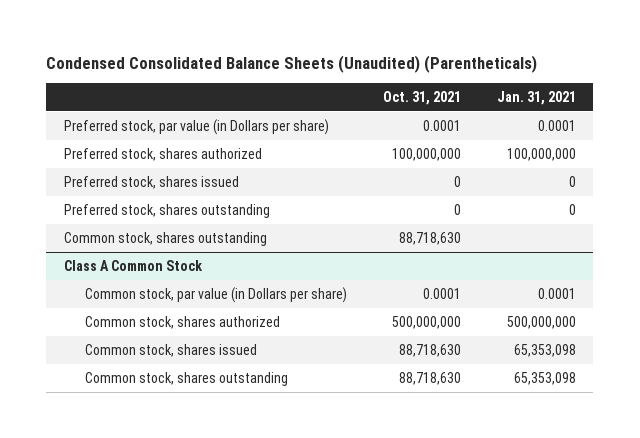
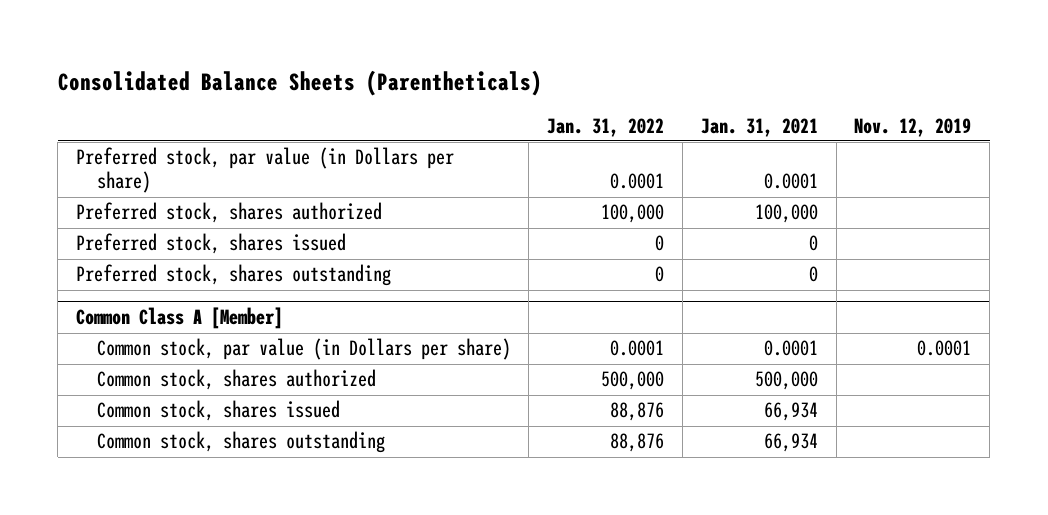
- Condensed Consolidated Balance Sheets (Unaudited) (Parentheticals)
+ Consolidated Balance Sheets (Parentheticals)
- | Oct. 31, 2021 | Jan. 31, 2021
+ | Jan. 31, 2022 | Jan. 31, 2021 | Nov. 12, 2019
- Preferred stock, shares authorized | 100,000,000 | 100,000,000
+ Preferred stock, shares authorized | 100,000 | 100,000 |
- Common stock, shares outstanding | 88,718,630 |
- Class A Common Stock
+ Common Class A [Member]
- Common stock, shares authorized | 500,000,000 | 500,000,000
- Common stock, shares issued | 88,718,630 | 65,353,098
- Common stock, shares outstanding | 88,718,630 | 65,353,098
+ Common stock, shares authorized | 500,000 | 500,000 |
+ Common stock, shares issued | 88,876 | 66,934 |
+ Common stock, shares outstanding | 88,876 | 66,934 |

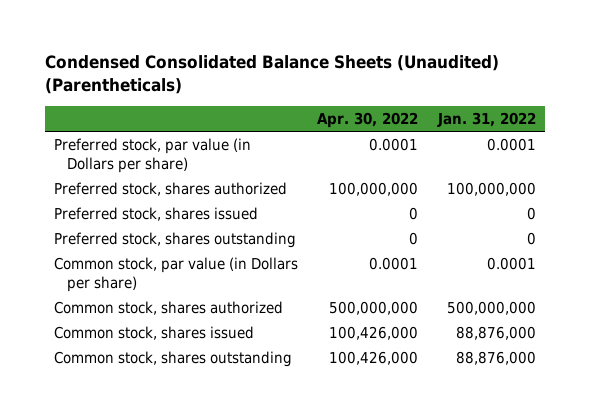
- Consolidated Balance Sheets (Parentheticals)
+ Condensed Consolidated Balance Sheets (Unaudited) (Parentheticals)
- | Jan. 31, 2022 | Jan. 31, 2021 | Nov. 12, 2019
+ | Apr. 30, 2022 | Jan. 31, 2022
- Preferred stock, shares authorized | 100,000 | 100,000 |
+ Preferred stock, shares authorized | 100,000,000 | 100,000,000
- Common Class A [Member]
- Common stock, shares authorized | 500,000 | 500,000 |
- Common stock, shares issued | 88,876 | 66,934 |
- Common stock, shares outstanding | 88,876 | 66,934 |
+ Common stock, shares authorized | 500,000,000 | 500,000,000
+ Common stock, shares issued | 100,426,000 | 88,876,000
+ Common stock, shares outstanding | 100,426,000 | 88,876,000

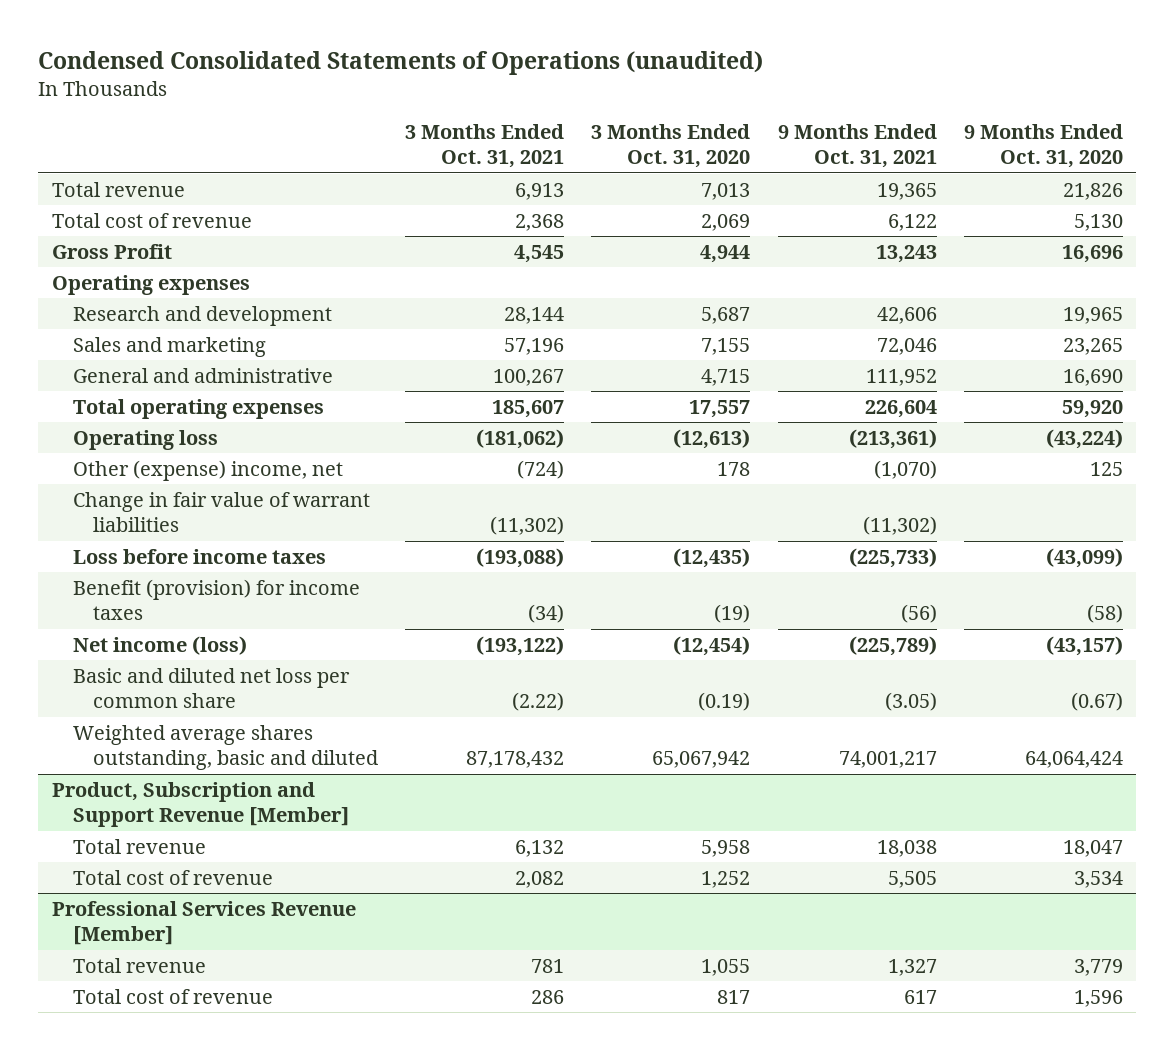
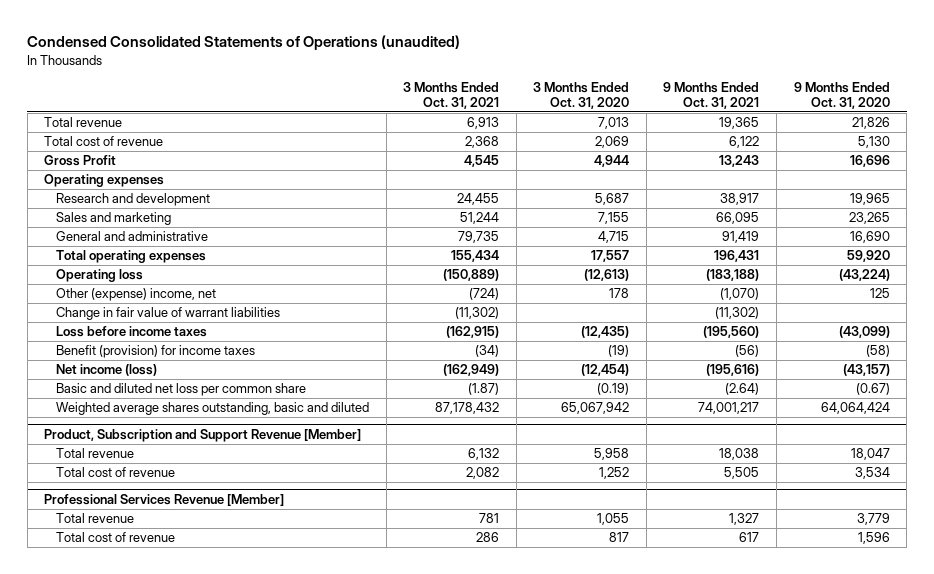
- Research and development | 28,144 | 5,687 | 42,606 | 19,965
- Sales and marketing | 57,196 | 7,155 | 72,046 | 23,265
- General and administrative | 100,267 | 4,715 | 111,952 | 16,690
- Total operating expenses | 185,607 | 17,557 | 226,604 | 59,920
- Operating loss | (181,062) | (12,613) | (213,361) | (43,224)
+ Research and development | 24,455 | 5,687 | 38,917 | 19,965
+ Sales and marketing | 51,244 | 7,155 | 66,095 | 23,265
+ General and administrative | 79,735 | 4,715 | 91,419 | 16,690
+ Total operating expenses | 155,434 | 17,557 | 196,431 | 59,920
+ Operating loss | (150,889) | (12,613) | (183,188) | (43,224)
- Loss before income taxes | (193,088) | (12,435) | (225,733) | (43,099)
+ Loss before income taxes | (162,915) | (12,435) | (195,560) | (43,099)
- Net income (loss) | (193,122) | (12,454) | (225,789) | (43,157)
- Basic and diluted net loss per common share | (2.22) | (0.19) | (3.05) | (0.67)
+ Net income (loss) | (162,949) | (12,454) | (195,616) | (43,157)
+ Basic and diluted net loss per common share | (1.87) | (0.19) | (2.64) | (0.67)

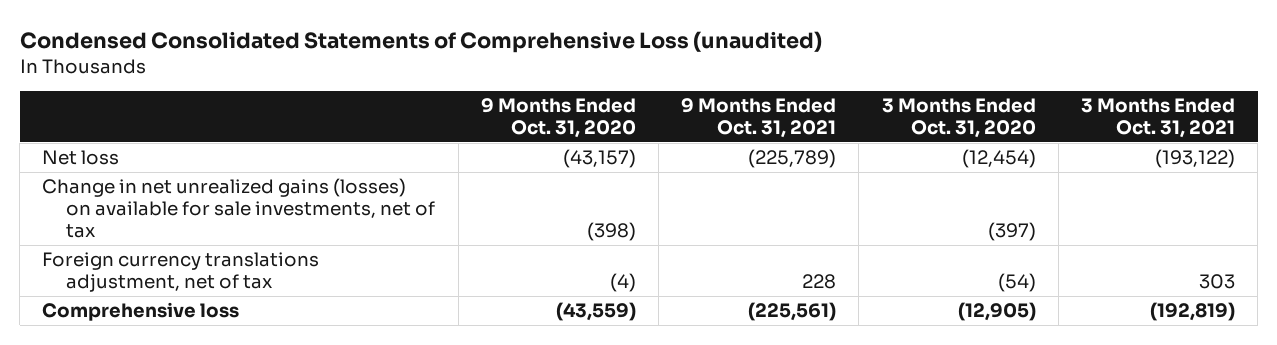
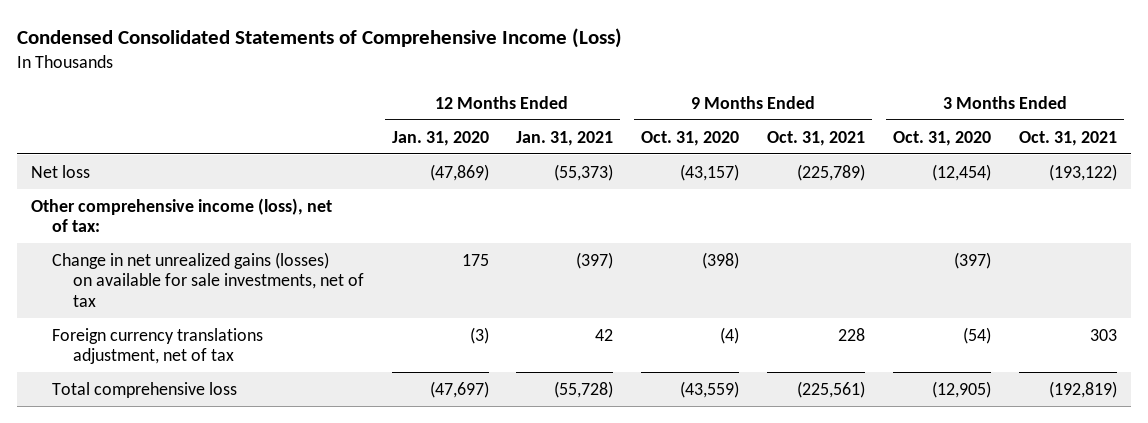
- Condensed Consolidated Statements of Comprehensive Loss (unaudited)
+ Condensed Consolidated Statements of Comprehensive Income (Loss)
- | 9 Months Ended Oct. 31, 2020 | 9 Months Ended Oct. 31, 2021 | 3 Months Ended Oct. 31, 2020 | 3 Months Ended Oct. 31, 2021
+ | 12 Months Ended Jan. 31, 2020 | 12 Months Ended Jan. 31, 2021 | 9 Months Ended Oct. 31, 2020 | 9 Months Ended Oct. 31, 2021 | 3 Months Ended Oct. 31, 2020 | 3 Months Ended Oct. 31, 2021
+ Other comprehensive income (loss), net of tax:
- Comprehensive loss | (43,559) | (225,561) | (12,905) | (192,819)
+ Total comprehensive loss | (47,697) | (55,728) | (43,559) | (225,561) | (12,905) | (192,819)

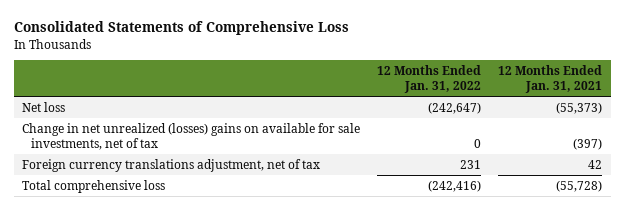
- Condensed Consolidated Statements of Comprehensive Income (Loss)
+ Consolidated Statements of Comprehensive Loss
- | 12 Months Ended Jan. 31, 2020 | 12 Months Ended Jan. 31, 2021 | 9 Months Ended Oct. 31, 2020 | 9 Months Ended Oct. 31, 2021 | 3 Months Ended Oct. 31, 2020 | 3 Months Ended Oct. 31, 2021
+ | 12 Months Ended Jan. 31, 2022 | 12 Months Ended Jan. 31, 2021
- Other comprehensive income (loss), net of tax:
- Change in net unrealized gains (losses) on available for sale investments, net of tax | 175 | (397) | (398) | | (397) |
+ Change in net unrealized (losses) gains on available for sale investments, net of tax | 0 | (397)

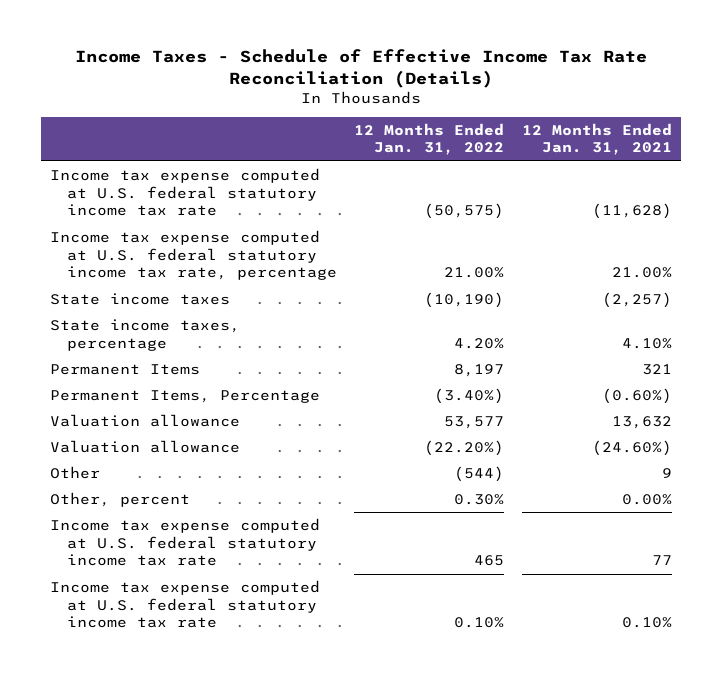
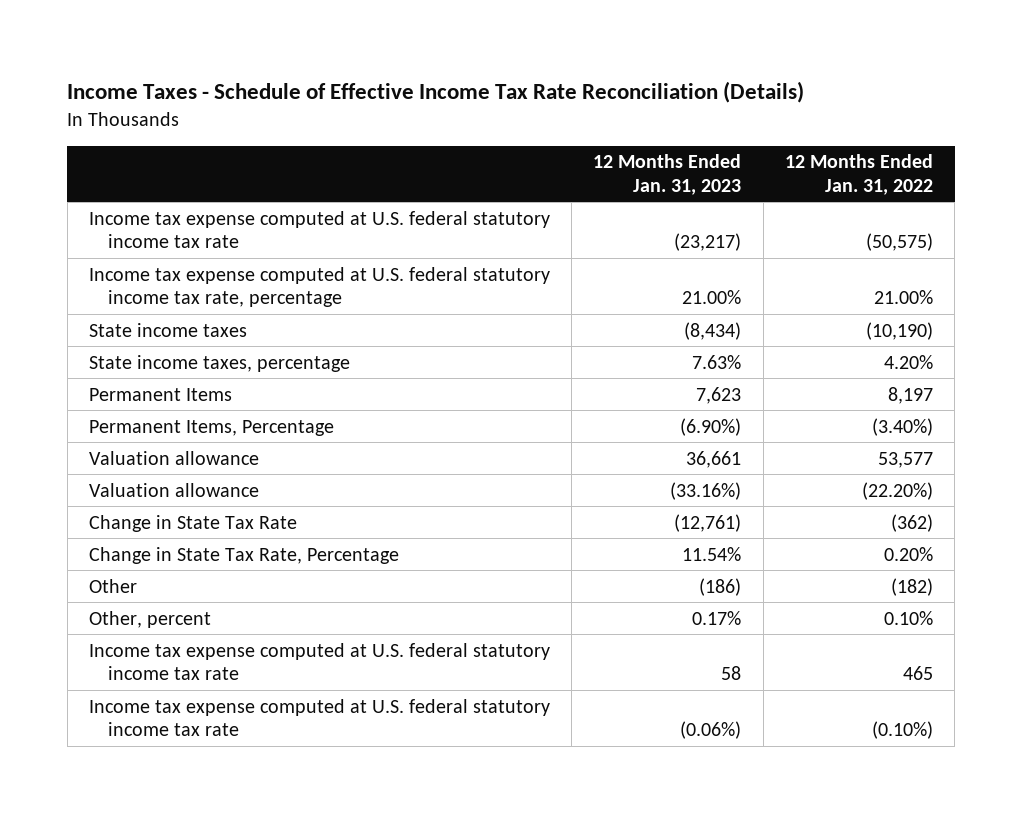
- | 12 Months Ended Jan. 31, 2022 | 12 Months Ended Jan. 31, 2021
+ | 12 Months Ended Jan. 31, 2023 | 12 Months Ended Jan. 31, 2022
- Other | (544) | 9
- Other, percent | 0.30% | 0.00%
+ Change in State Tax Rate | (12,761) | (362)
+ Change in State Tax Rate, Percentage | 11.54% | 0.20%
+ Other | (186) | (182)
+ Other, percent | 0.17% | 0.10%
- Income tax expense computed at U.S. federal statutory income tax rate | 0.10% | 0.10%
+ Income tax expense computed at U.S. federal statutory income tax rate | (0.06%) | (0.10%)

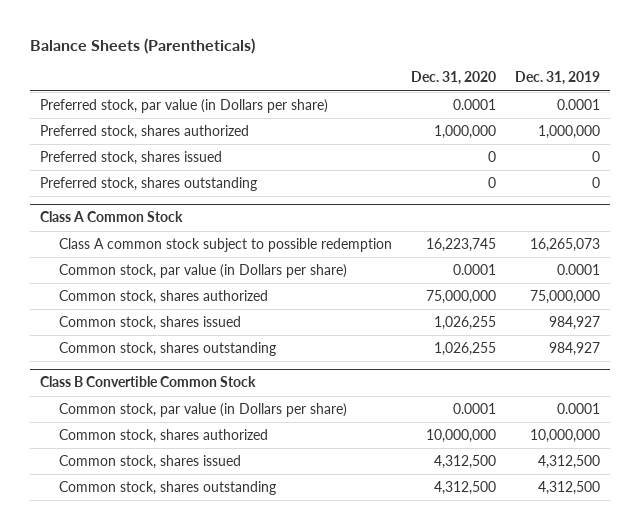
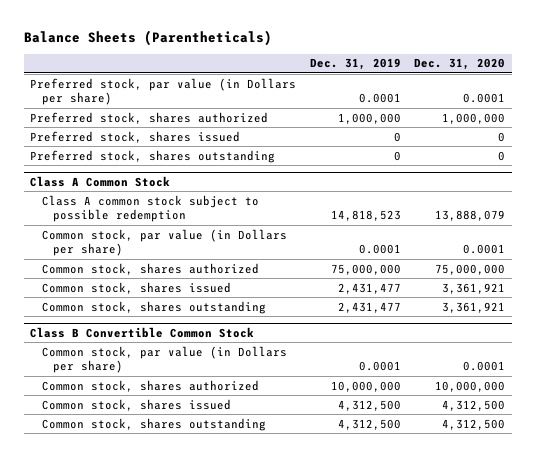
- | Dec. 31, 2020 | Dec. 31, 2019
+ | Dec. 31, 2019 | Dec. 31, 2020
@ Class A Common Stock
- Class A common stock subject to possible redemption | 16,223,745 | 16,265,073
+ Class A common stock subject to possible redemption | 14,818,523 | 13,888,079
- Common stock, shares issued | 1,026,255 | 984,927
- Common stock, shares outstanding | 1,026,255 | 984,927
+ Common stock, shares issued | 2,431,477 | 3,361,921
+ Common stock, shares outstanding | 2,431,477 | 3,361,921

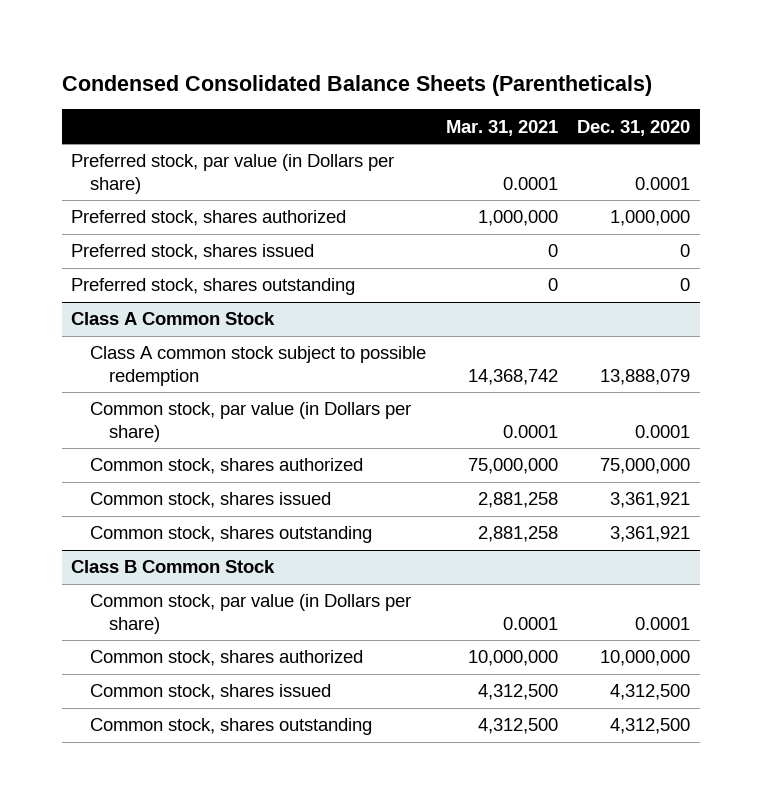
- Balance Sheets (Parentheticals)
+ Condensed Consolidated Balance Sheets (Parentheticals)
- | Dec. 31, 2019 | Dec. 31, 2020
+ | Mar. 31, 2021 | Dec. 31, 2020
- Class B Convertible Common Stock
+ Class B Common Stock

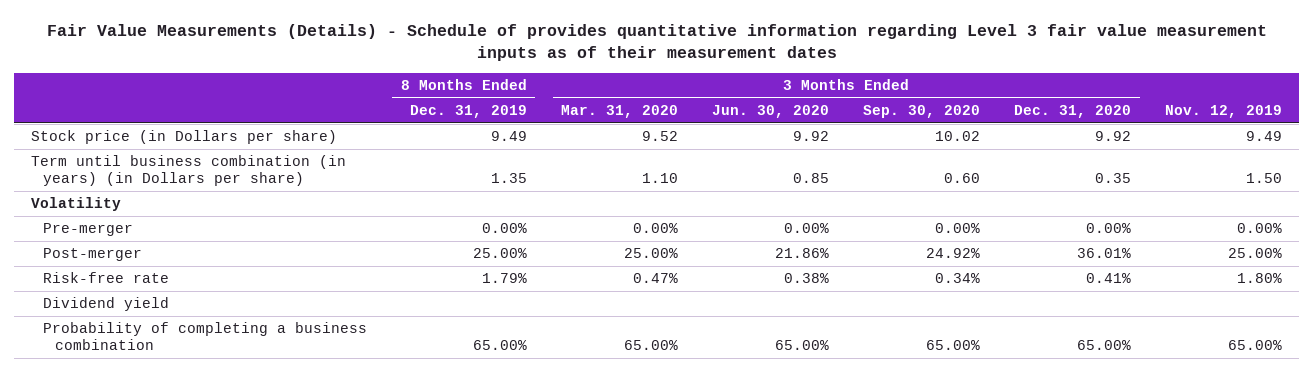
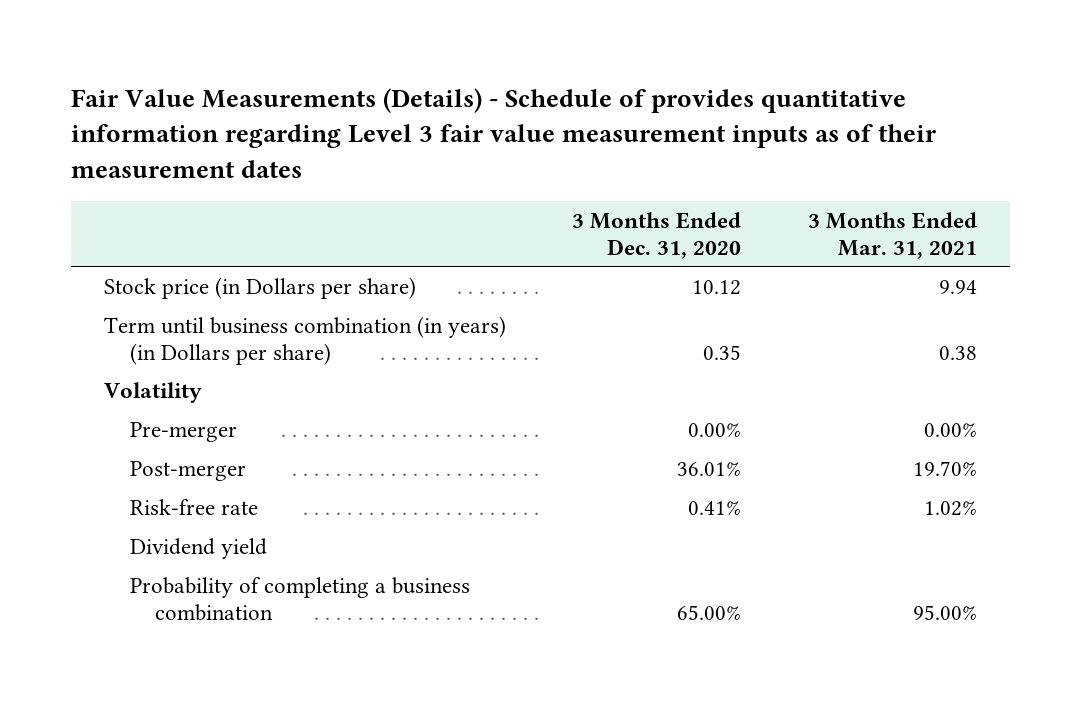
- | 8 Months Ended Dec. 31, 2019 | 3 Months Ended Mar. 31, 2020 | 3 Months Ended Jun. 30, 2020 | 3 Months Ended Sep. 30, 2020 | 3 Months Ended Dec. 31, 2020 | Nov. 12, 2019
+ | 3 Months Ended Dec. 31, 2020 | 3 Months Ended Mar. 31, 2021
- Stock price (in Dollars per share) | 9.49 | 9.52 | 9.92 | 10.02 | 9.92 | 9.49
+ Stock price (in Dollars per share) | 10.12 | 9.94

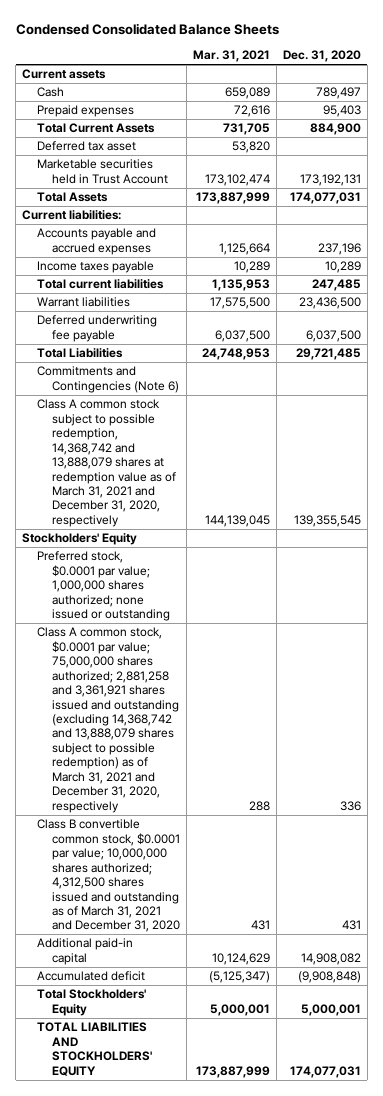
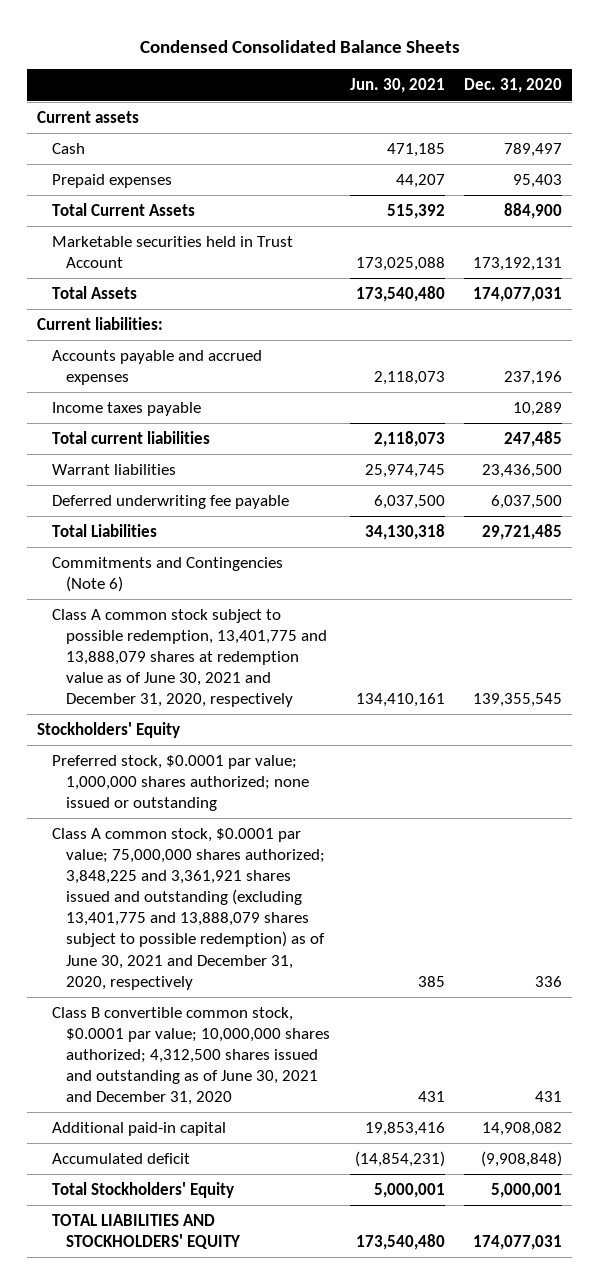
- | Mar. 31, 2021 | Dec. 31, 2020
+ | Jun. 30, 2021 | Dec. 31, 2020
- Deferred tax asset | 53,820 |
- Class A common stock subject to possible redemption, 14,368,742 and 13,888,079 shares at redemption value as of March 31, 2021 and December 31, 2020, respectively | 144,139,045 | 139,355,545
+ Class A common stock subject to possible redemption, 13,401,775 and 13,888,079 shares at redemption value as of June 30, 2021 and December 31, 2020, respectively | 134,410,161 | 139,355,545
- Class A common stock, $0.0001 par value; 75,000,000 shares authorized; 2,881,258 and 3,361,921 shares issued and outstanding (excluding 14,368,742 and 13,888,079 shares subject to possible redemption) as of March 31, 2021 and December 31, 2020, respectively | 288 | 336
- Class B convertible common stock, $0.0001 par value; 10,000,000 shares authorized; 4,312,500 shares issued and outstanding as of March 31, 2021 and December 31, 2020 | 431 | 431
+ Class A common stock, $0.0001 par value; 75,000,000 shares authorized; 3,848,225 and 3,361,921 shares issued and outstanding (excluding 13,401,775 and 13,888,079 shares subject to possible redemption) as of June 30, 2021 and December 31, 2020, respectively | 385 | 336
+ Class B convertible common stock, $0.0001 par value; 10,000,000 shares authorized; 4,312,500 shares issued and outstanding as of June 30, 2021 and December 31, 2020 | 431 | 431

